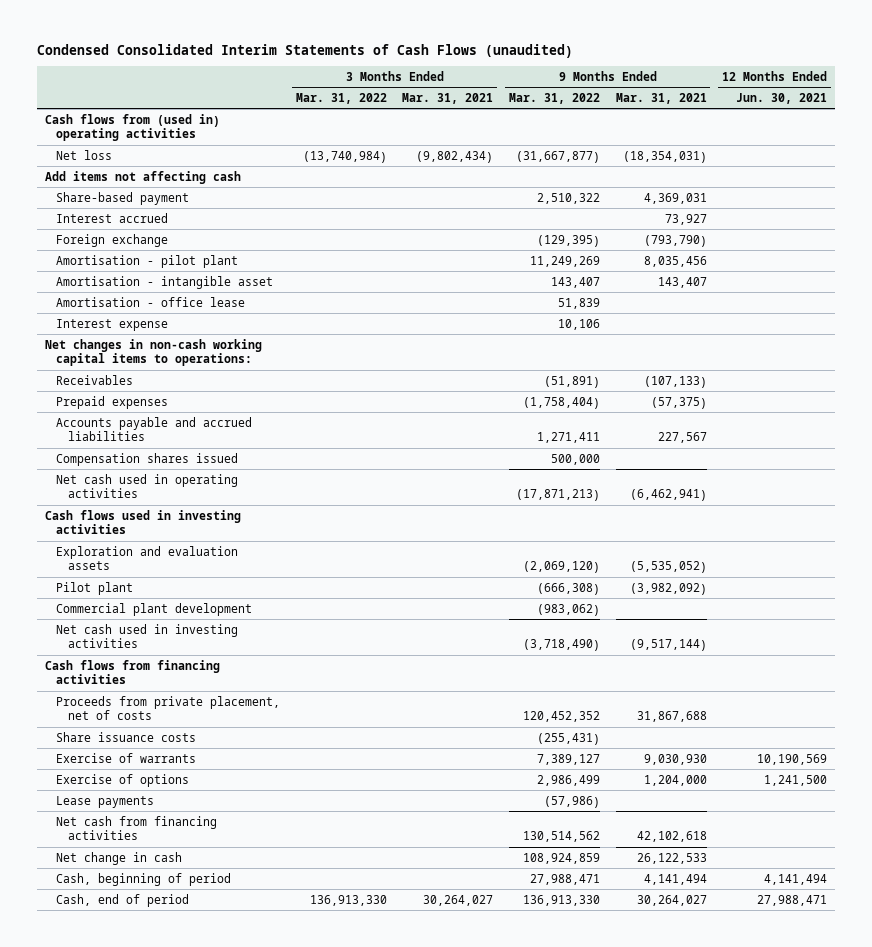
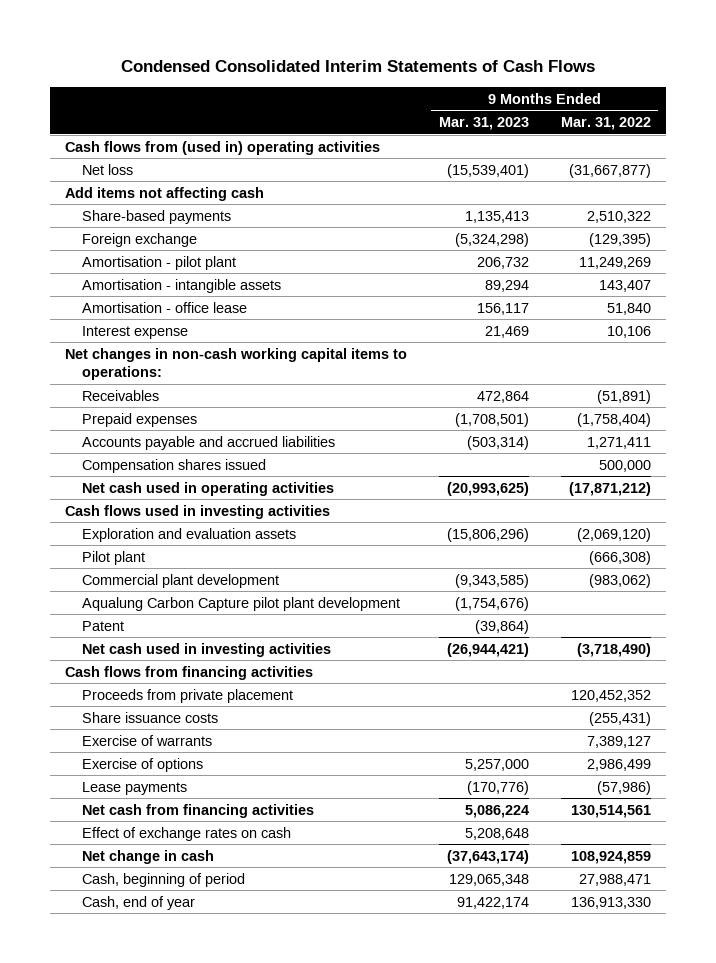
- Condensed Consolidated Interim Statements of Cash Flows (unaudited)
+ Condensed Consolidated Interim Statements of Cash Flows
- | 3 Months Ended Mar. 31, 2022 | 3 Months Ended Mar. 31, 2021 | 9 Months Ended Mar. 31, 2022 | 9 Months Ended Mar. 31, 2021 | 12 Months Ended Jun. 30, 2021
+ | 9 Months Ended Mar. 31, 2023 | 9 Months Ended Mar. 31, 2022
- Share-based payment | | | 2,510,322 | 4,369,031 |
- Interest accrued | | | | 73,927 |
+ Share-based payments | 1,135,413 | 2,510,322
- Amortisation - intangible asset | | | 143,407 | 143,407 |
- Amortisation - office lease | | | 51,839 | |
+ Amortisation - intangible assets | 89,294 | 143,407
+ Amortisation - office lease | 156,117 | 51,840
- Net cash used in operating activities | | | (17,871,213) | (6,462,941) |
+ Net cash used in operating activities | (20,993,625) | (17,871,212)
+ Aqualung Carbon Capture pilot plant development | (1,754,676) |
+ Patent | (39,864) |
- Proceeds from private placement, net of costs | | | 120,452,352 | 31,867,688 |
+ Proceeds from private placement | | 120,452,352
- Net cash from financing activities | | | 130,514,562 | 42,102,618 |
+ Net cash from financing activities | 5,086,224 | 130,514,561
+ Effect of exchange rates on cash | 5,208,648 |
- Cash, end of period | 136,913,330 | 30,264,027 | 136,913,330 | 30,264,027 | 27,988,471
+ Cash, end of year | 91,422,174 | 136,913,330

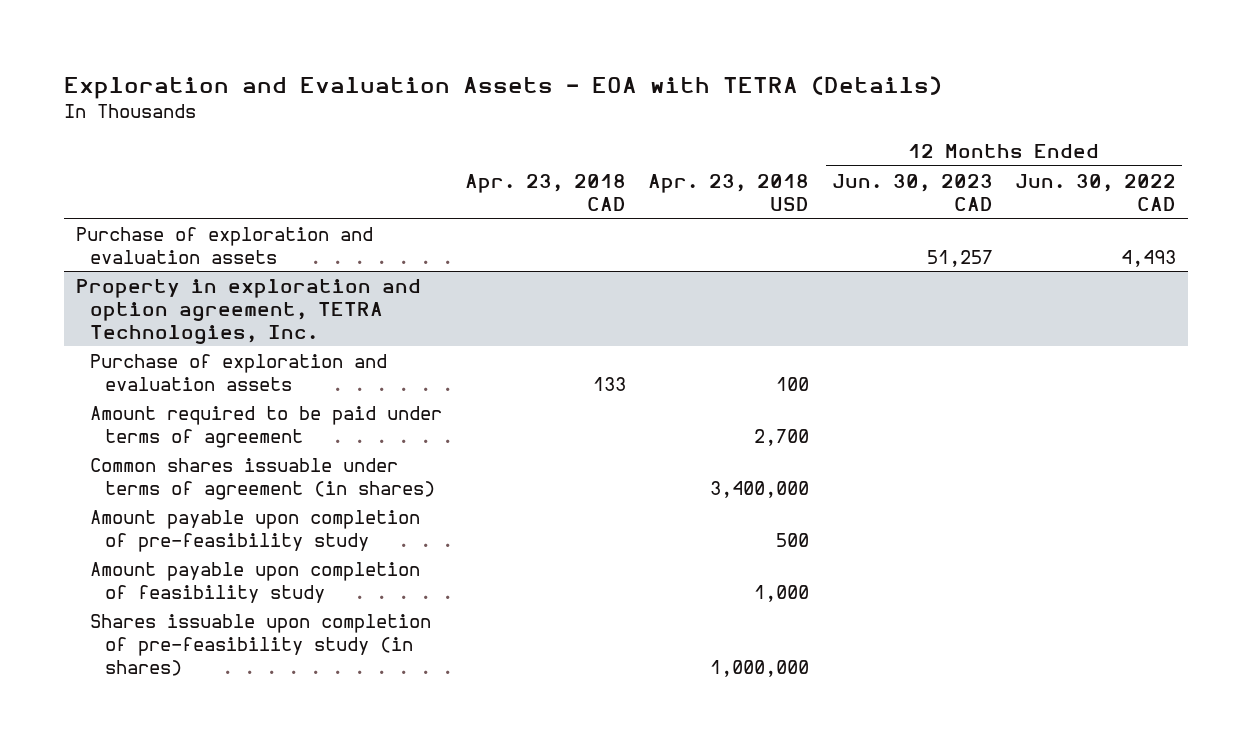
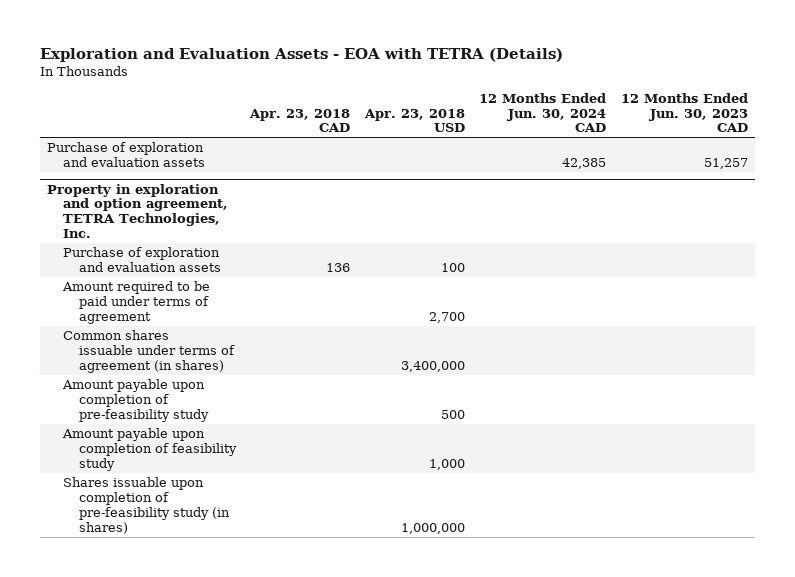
- | Apr. 23, 2018 CAD | Apr. 23, 2018 USD | 12 Months Ended Jun. 30, 2023 CAD | 12 Months Ended Jun. 30, 2022 CAD
+ | Apr. 23, 2018 CAD | Apr. 23, 2018 USD | 12 Months Ended Jun. 30, 2024 CAD | 12 Months Ended Jun. 30, 2023 CAD
@ Property in exploration and option agreement, TETRA Technologies, Inc.
- Purchase of exploration and evaluation assets | 133 | 100 | |
+ Purchase of exploration and evaluation assets | 136 | 100 | |

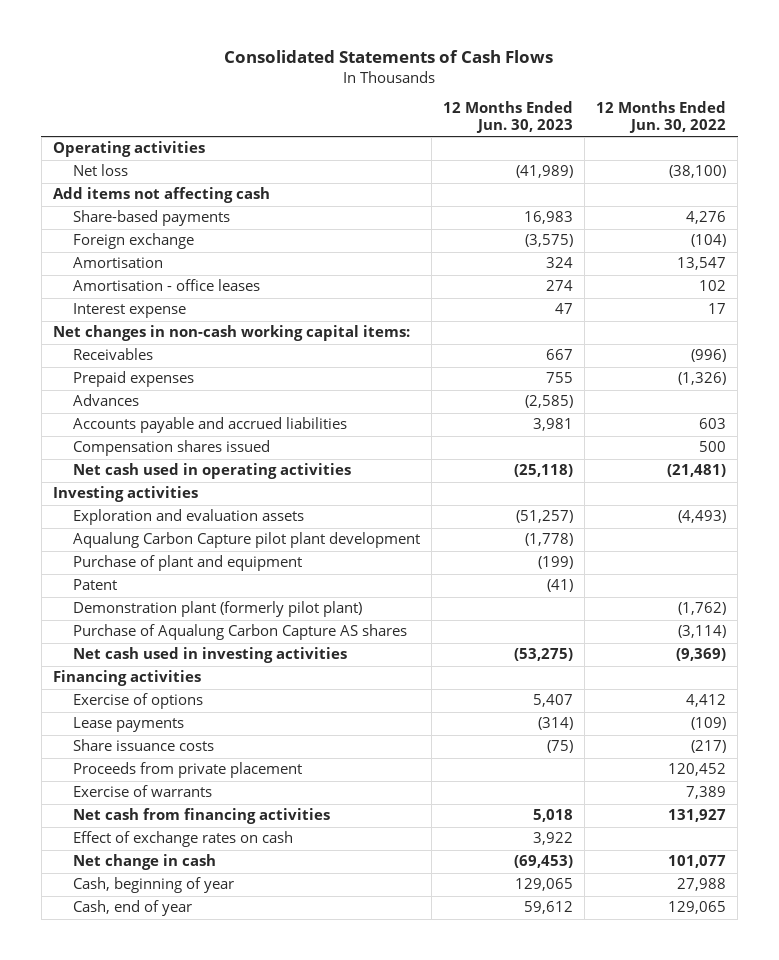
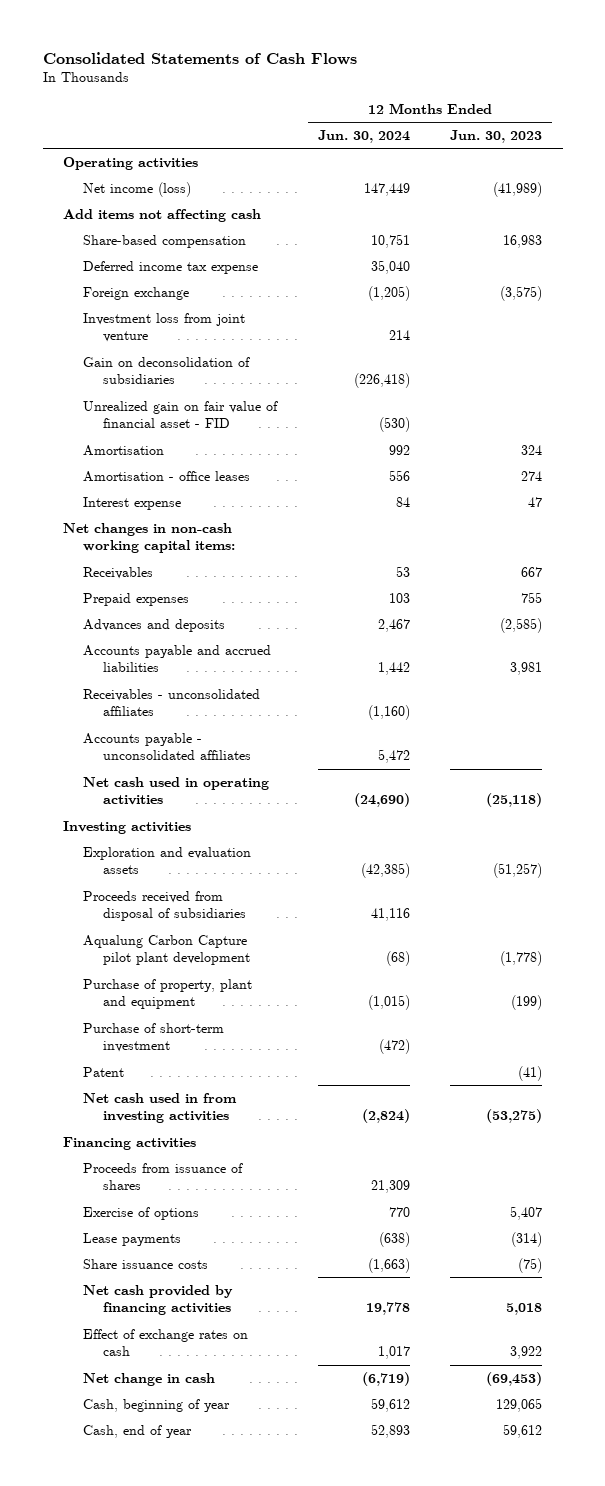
- | 12 Months Ended Jun. 30, 2023 | 12 Months Ended Jun. 30, 2022
+ | 12 Months Ended Jun. 30, 2024 | 12 Months Ended Jun. 30, 2023
- Net loss | (41,989) | (38,100)
+ Net income (loss) | 147,449 | (41,989)
- Share-based payments | 16,983 | 4,276
+ Share-based compensation | 10,751 | 16,983
+ Deferred income tax expense | 35,040 |
+ Investment loss from joint venture | 214 |
+ Gain on deconsolidation of subsidiaries | (226,418) |
+ Unrealized gain on fair value of financial asset - FID | (530) |
- Advances | (2,585) |
+ Advances and deposits | 2,467 | (2,585)
- Compensation shares issued | | 500
+ Receivables - unconsolidated affiliates | (1,160) |
+ Accounts payable - unconsolidated affiliates | 5,472 |
+ Proceeds received from disposal of subsidiaries | 41,116 |
- Purchase of plant and equipment | (199) |
+ Purchase of property, plant and equipment | (1,015) | (199)
+ Purchase of short-term investment | (472) |
- Demonstration plant (formerly pilot plant) | | (1,762)
- Purchase of Aqualung Carbon Capture AS shares | | (3,114)
- Net cash used in investing activities | (53,275) | (9,369)
+ Net cash used in from investing activities | (2,824) | (53,275)
+ Proceeds from issuance of shares | 21,309 |
- Proceeds from private placement | | 120,452
- Exercise of warrants | | 7,389
- Net cash from financing activities | 5,018 | 131,927
+ Net cash provided by financing activities | 19,778 | 5,018

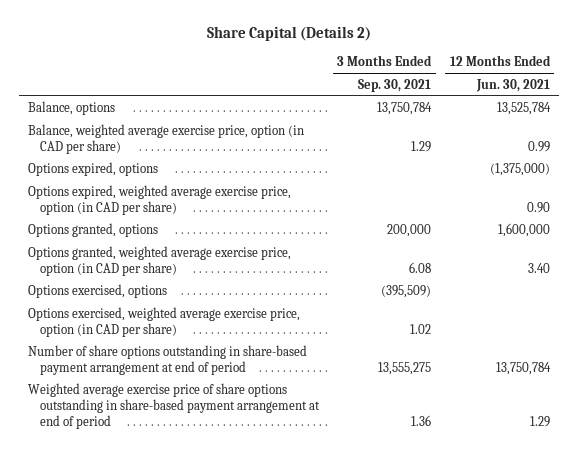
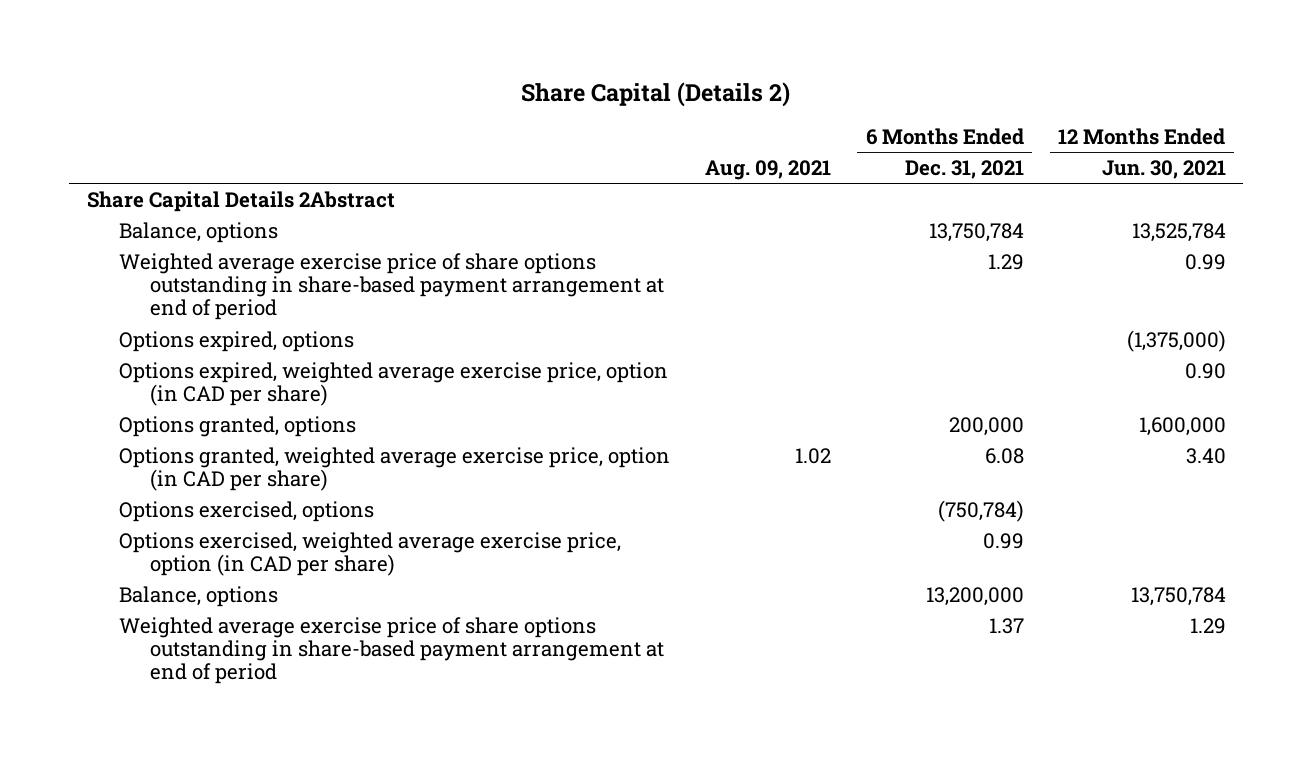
- | 3 Months Ended Sep. 30, 2021 | 12 Months Ended Jun. 30, 2021
+ | Aug. 09, 2021 | 6 Months Ended Dec. 31, 2021 | 12 Months Ended Jun. 30, 2021
+ Share Capital Details 2Abstract
- Balance, weighted average exercise price, option (in CAD per share) | 1.29 | 0.99
+ Weighted average exercise price of share options outstanding in share-based payment arrangement at end of period | | 1.29 | 0.99
- Number of share options outstanding in share-based payment arrangement at end of period | 13,555,275 | 13,750,784
+ Balance, options | | 13,200,000 | 13,750,784

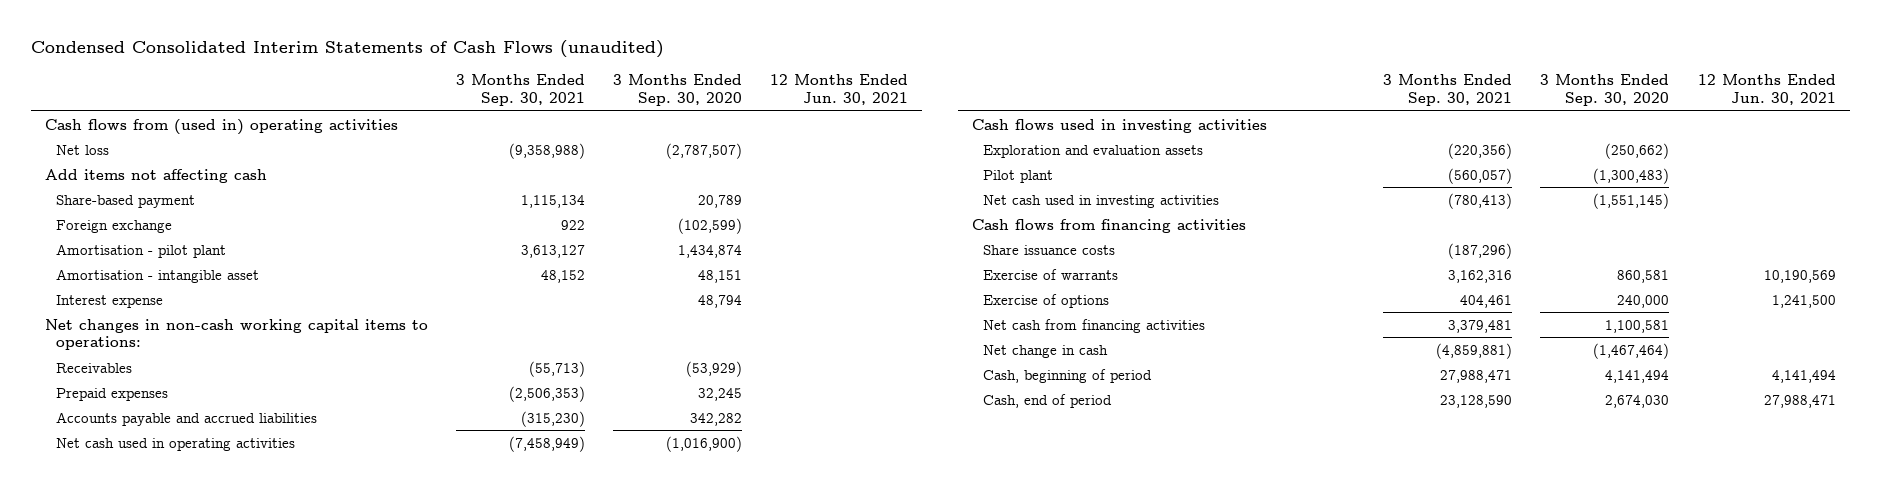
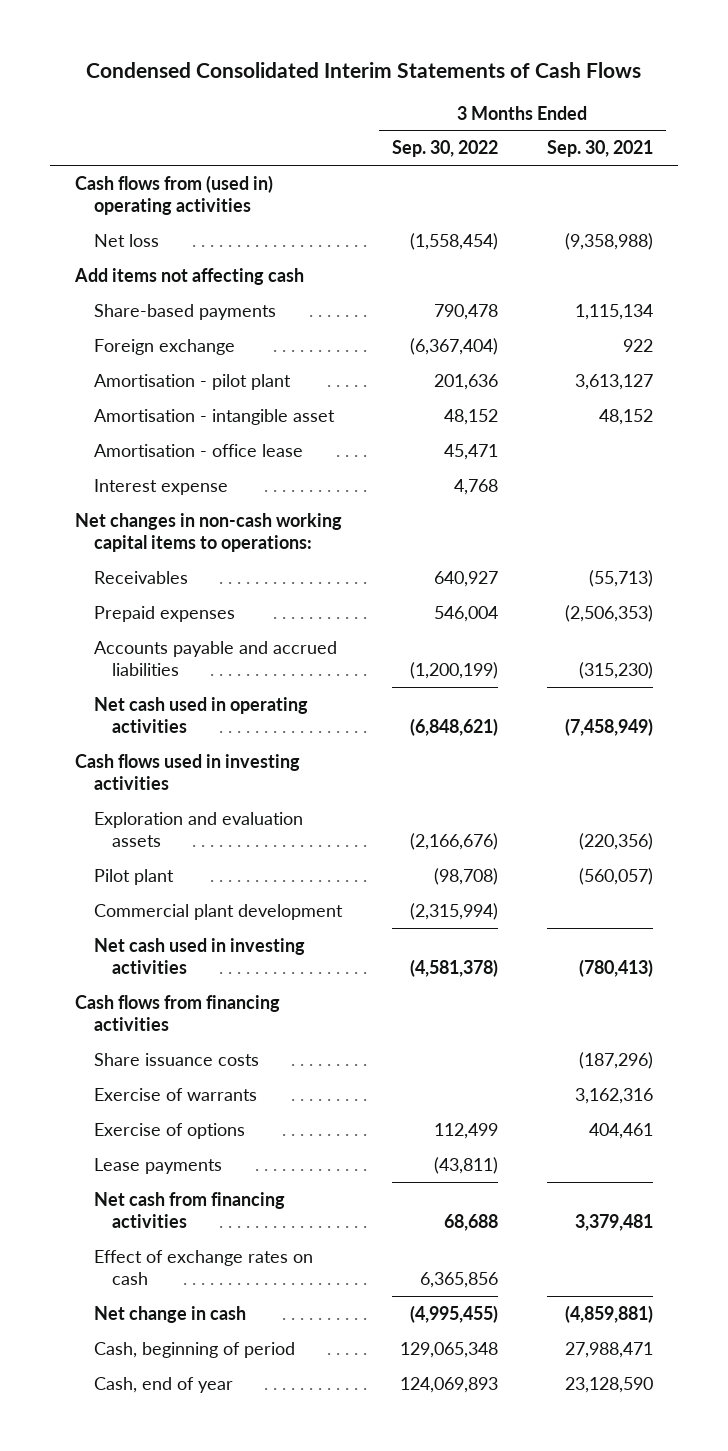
- Condensed Consolidated Interim Statements of Cash Flows (unaudited)
+ Condensed Consolidated Interim Statements of Cash Flows
- | 3 Months Ended Sep. 30, 2021 | 3 Months Ended Sep. 30, 2020 | 12 Months Ended Jun. 30, 2021
+ | 3 Months Ended Sep. 30, 2022 | 3 Months Ended Sep. 30, 2021
- Share-based payment | 1,115,134 | 20,789 |
+ Share-based payments | 790,478 | 1,115,134
+ Amortisation - office lease | 45,471 |
+ Commercial plant development | (2,315,994) |
+ Lease payments | (43,811) |
+ Effect of exchange rates on cash | 6,365,856 |
- Cash, end of period | 23,128,590 | 2,674,030 | 27,988,471
+ Cash, end of year | 124,069,893 | 23,128,590

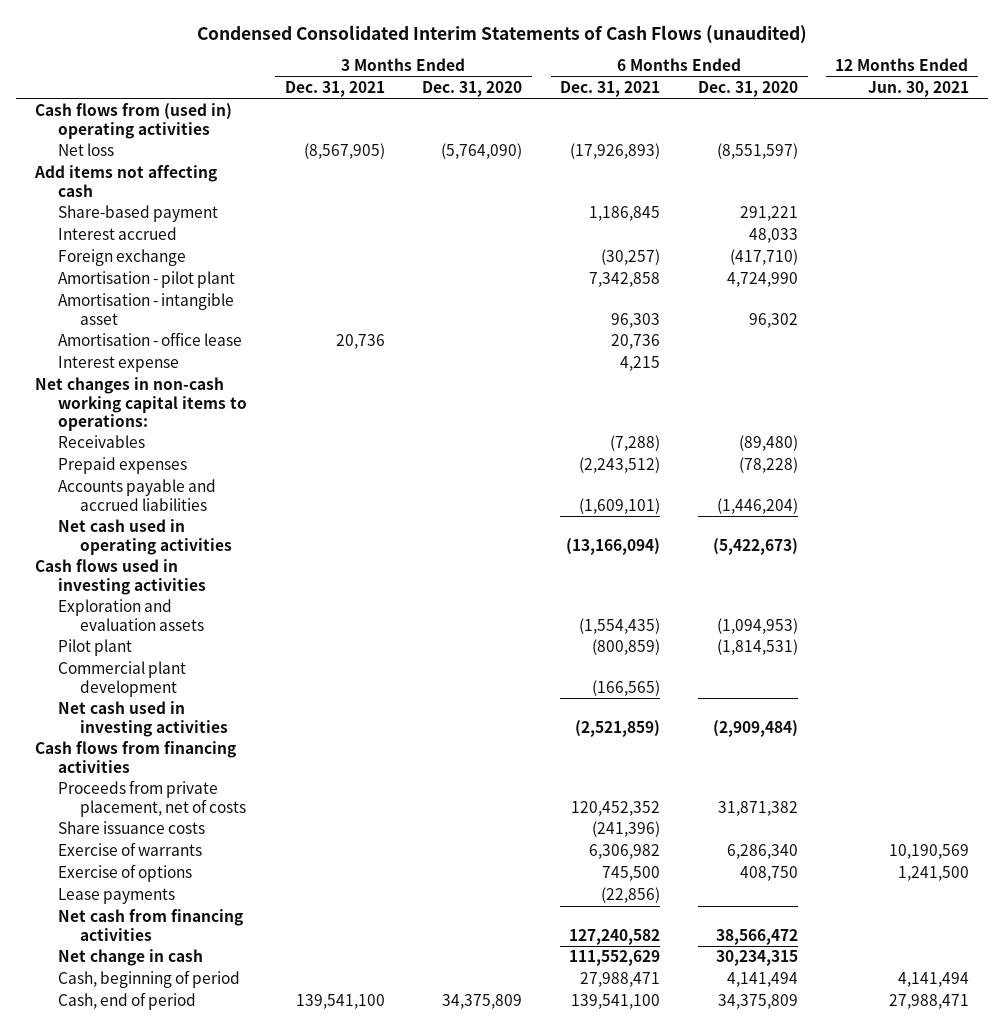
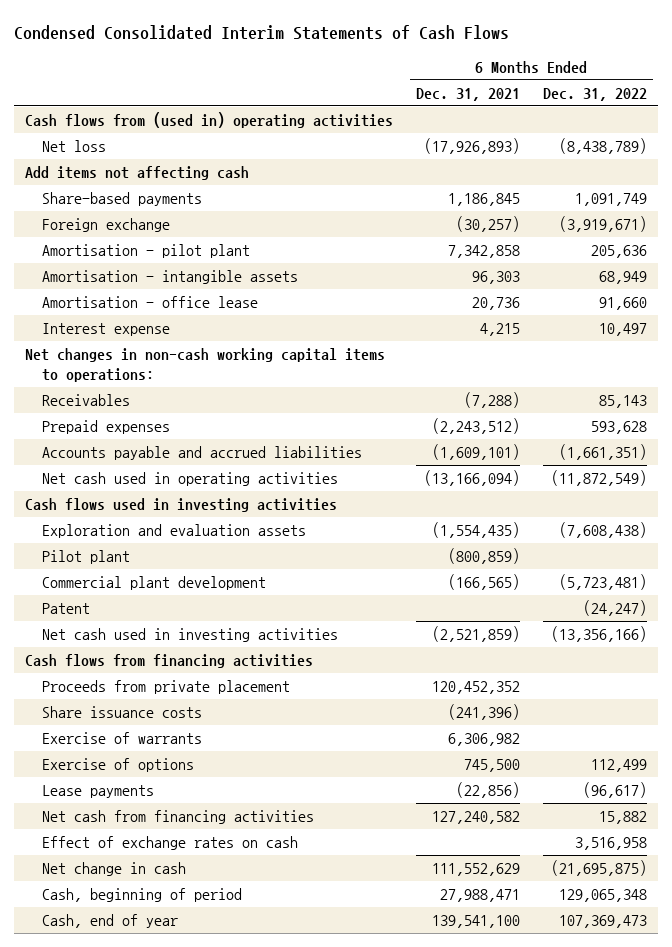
- Condensed Consolidated Interim Statements of Cash Flows (unaudited)
+ Condensed Consolidated Interim Statements of Cash Flows
- | 3 Months Ended Dec. 31, 2021 | 3 Months Ended Dec. 31, 2020 | 6 Months Ended Dec. 31, 2021 | 6 Months Ended Dec. 31, 2020 | 12 Months Ended Jun. 30, 2021
+ | 6 Months Ended Dec. 31, 2021 | 6 Months Ended Dec. 31, 2022
- Share-based payment | | | 1,186,845 | 291,221 |
- Interest accrued | | | | 48,033 |
+ Share-based payments | 1,186,845 | 1,091,749
- Amortisation - intangible asset | | | 96,303 | 96,302 |
+ Amortisation - intangible assets | 96,303 | 68,949
+ Patent | | (24,247)
- Proceeds from private placement, net of costs | | | 120,452,352 | 31,871,382 |
+ Proceeds from private placement | 120,452,352 |
+ Effect of exchange rates on cash | | 3,516,958
- Cash, end of period | 139,541,100 | 34,375,809 | 139,541,100 | 34,375,809 | 27,988,471
+ Cash, end of year | 139,541,100 | 107,369,473

